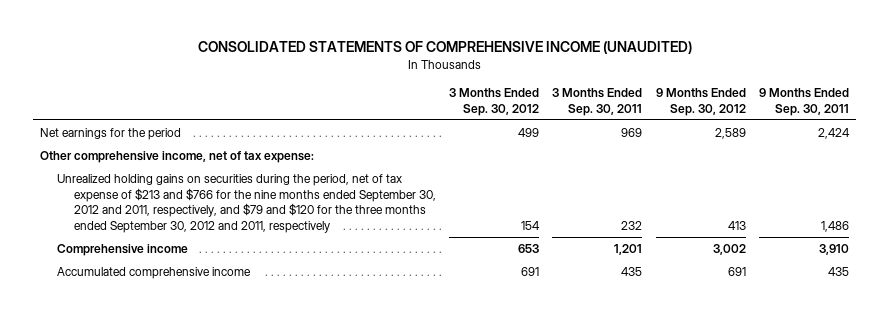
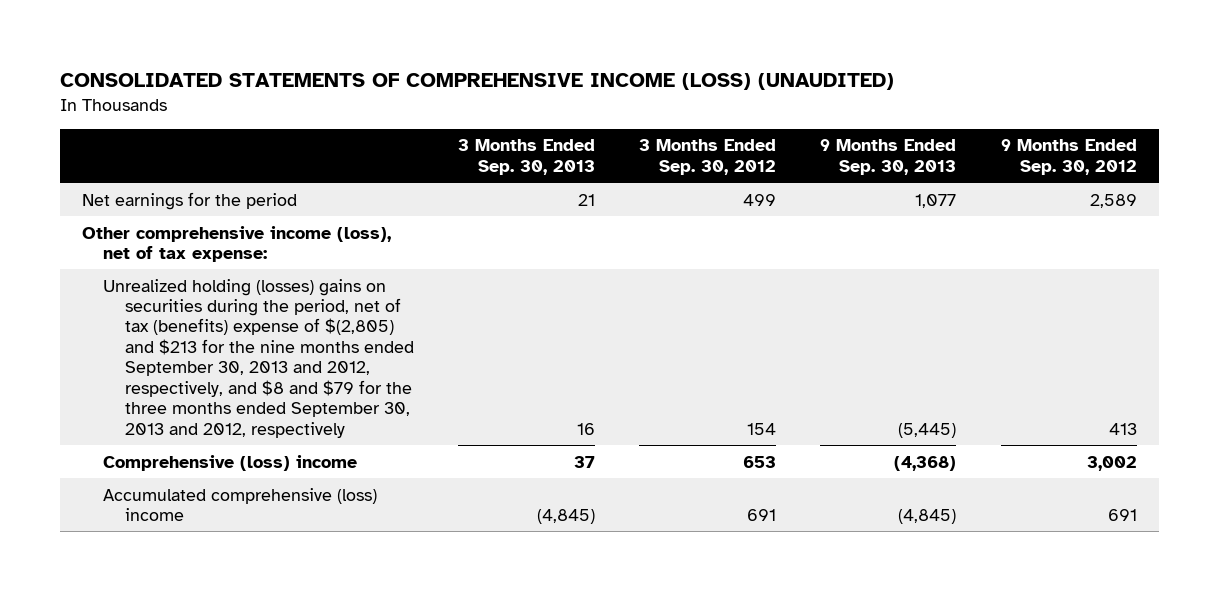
- CONSOLIDATED STATEMENTS OF COMPREHENSIVE INCOME (UNAUDITED)
+ CONSOLIDATED STATEMENTS OF COMPREHENSIVE INCOME (LOSS) (UNAUDITED)
- | 3 Months Ended Sep. 30, 2012 | 3 Months Ended Sep. 30, 2011 | 9 Months Ended Sep. 30, 2012 | 9 Months Ended Sep. 30, 2011
+ | 3 Months Ended Sep. 30, 2013 | 3 Months Ended Sep. 30, 2012 | 9 Months Ended Sep. 30, 2013 | 9 Months Ended Sep. 30, 2012
- Other comprehensive income, net of tax expense:
- Unrealized holding gains on securities during the period, net of tax expense of $213 and $766 for the nine months ended September 30, 2012 and 2011, respectively, and $79 and $120 for the three months ended September 30, 2012 and 2011, respectively | 154 | 232 | 413 | 1,486
- Comprehensive income | 653 | 1,201 | 3,002 | 3,910
- Accumulated comprehensive income | 691 | 435 | 691 | 435
+ Other comprehensive income (loss), net of tax expense:
+ Unrealized holding (losses) gains on securities during the period, net of tax (benefits) expense of $(2,805) and $213 for the nine months ended September 30, 2013 and 2012, respectively, and $8 and $79 for the three months ended September 30, 2013 and 2012, respectively | 16 | 154 | (5,445) | 413
+ Comprehensive (loss) income | 37 | 653 | (4,368) | 3,002
+ Accumulated comprehensive (loss) income | (4,845) | 691 | (4,845) | 691

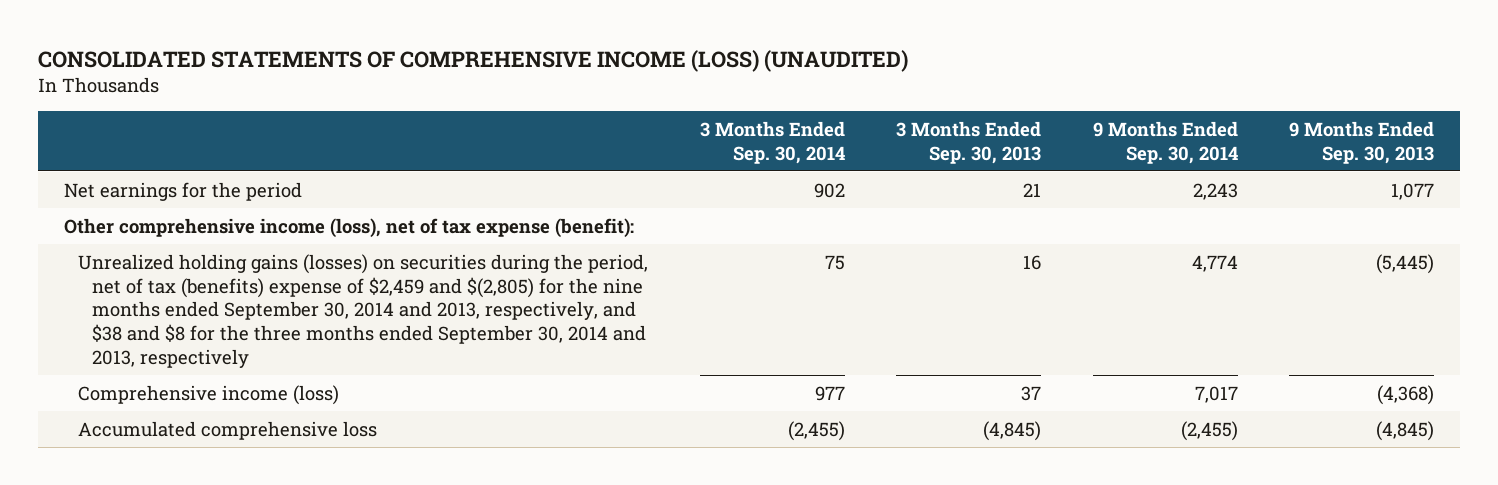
- | 3 Months Ended Sep. 30, 2013 | 3 Months Ended Sep. 30, 2012 | 9 Months Ended Sep. 30, 2013 | 9 Months Ended Sep. 30, 2012
+ | 3 Months Ended Sep. 30, 2014 | 3 Months Ended Sep. 30, 2013 | 9 Months Ended Sep. 30, 2014 | 9 Months Ended Sep. 30, 2013
- Other comprehensive income (loss), net of tax expense:
- Unrealized holding (losses) gains on securities during the period, net of tax (benefits) expense of $(2,805) and $213 for the nine months ended September 30, 2013 and 2012, respectively, and $8 and $79 for the three months ended September 30, 2013 and 2012, respectively | 16 | 154 | (5,445) | 413
- Comprehensive (loss) income | 37 | 653 | (4,368) | 3,002
- Accumulated comprehensive (loss) income | (4,845) | 691 | (4,845) | 691
+ Other comprehensive income (loss), net of tax expense (benefit):
+ Unrealized holding gains (losses) on securities during the period, net of tax (benefits) expense of $2,459 and $(2,805) for the nine months ended September 30, 2014 and 2013, respectively, and $38 and $8 for the three months ended September 30, 2014 and 2013, respectively | 75 | 16 | 4,774 | (5,445)
+ Comprehensive income (loss) | 977 | 37 | 7,017 | (4,368)
+ Accumulated comprehensive loss | (2,455) | (4,845) | (2,455) | (4,845)

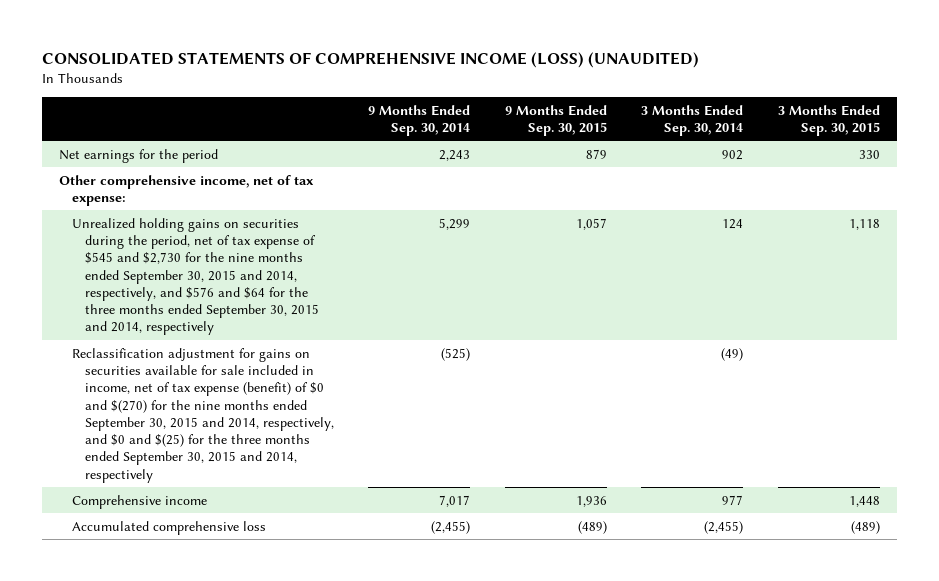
- | 3 Months Ended Sep. 30, 2014 | 3 Months Ended Sep. 30, 2013 | 9 Months Ended Sep. 30, 2014 | 9 Months Ended Sep. 30, 2013
+ | 9 Months Ended Sep. 30, 2014 | 9 Months Ended Sep. 30, 2015 | 3 Months Ended Sep. 30, 2014 | 3 Months Ended Sep. 30, 2015
- Other comprehensive income (loss), net of tax expense (benefit):
- Unrealized holding gains (losses) on securities during the period, net of tax (benefits) expense of $2,459 and $(2,805) for the nine months ended September 30, 2014 and 2013, respectively, and $38 and $8 for the three months ended September 30, 2014 and 2013, respectively | 75 | 16 | 4,774 | (5,445)
- Comprehensive income (loss) | 977 | 37 | 7,017 | (4,368)
+ Other comprehensive income, net of tax expense:
+ Unrealized holding gains on securities during the period, net of tax expense of $545 and $2,730 for the nine months ended September 30, 2015 and 2014, respectively, and $576 and $64 for the three months ended September 30, 2015 and 2014, respectively | 5,299 | 1,057 | 124 | 1,118
+ Reclassification adjustment for gains on securities available for sale included in income, net of tax expense (benefit) of $0 and $(270) for the nine months ended September 30, 2015 and 2014, respectively, and $0 and $(25) for the three months ended September 30, 2015 and 2014, respectively | (525) | | (49) |
+ Comprehensive income | 7,017 | 1,936 | 977 | 1,448

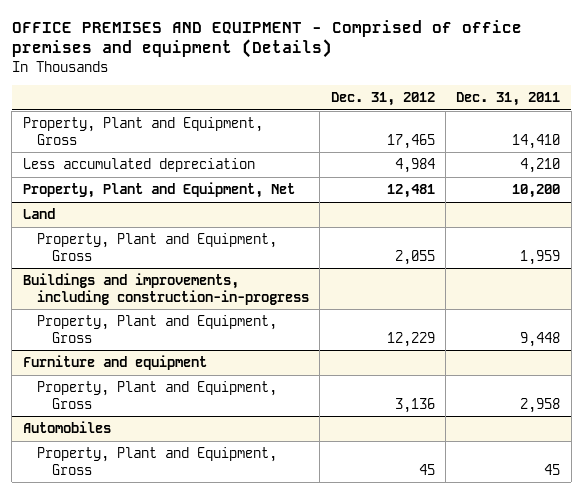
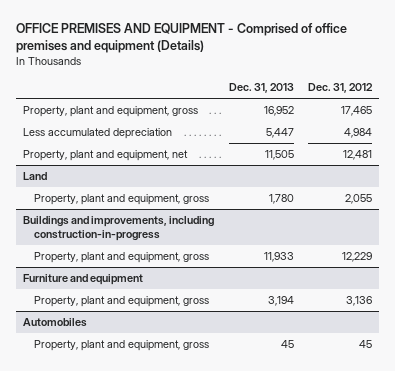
- | Dec. 31, 2012 | Dec. 31, 2011
+ | Dec. 31, 2013 | Dec. 31, 2012
- Property, Plant and Equipment, Gross | 17,465 | 14,410
+ Property, plant and equipment, gross | 16,952 | 17,465
- Property, Plant and Equipment, Net | 12,481 | 10,200
+ Property, plant and equipment, net | 11,505 | 12,481
@ Land
- Property, Plant and Equipment, Gross | 2,055 | 1,959
+ Property, plant and equipment, gross | 1,780 | 2,055
@ Buildings and improvements, including construction-in-progress
- Property, Plant and Equipment, Gross | 12,229 | 9,448
+ Property, plant and equipment, gross | 11,933 | 12,229
@ Furniture and equipment
- Property, Plant and Equipment, Gross | 3,136 | 2,958
+ Property, plant and equipment, gross | 3,194 | 3,136
@ Automobiles
- Property, Plant and Equipment, Gross | 45 | 45
+ Property, plant and equipment, gross | 45 | 45

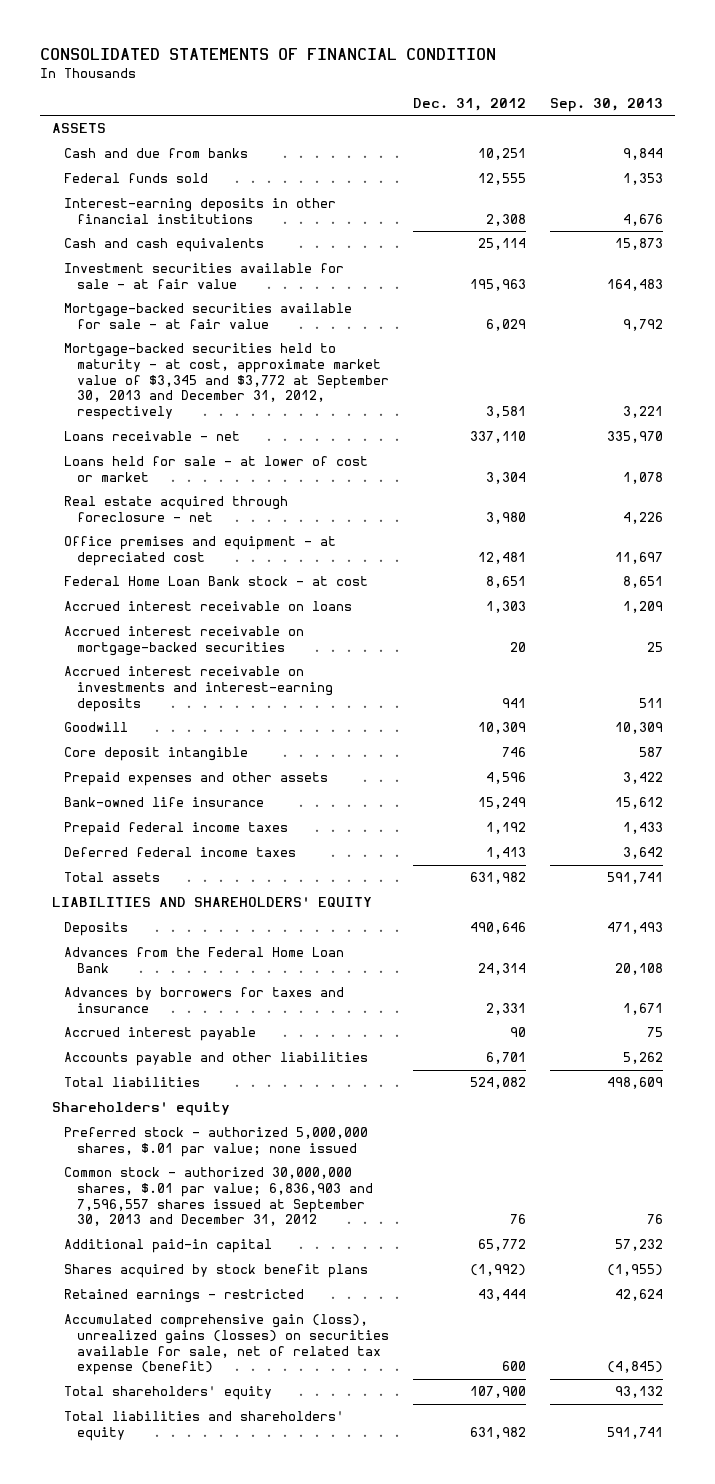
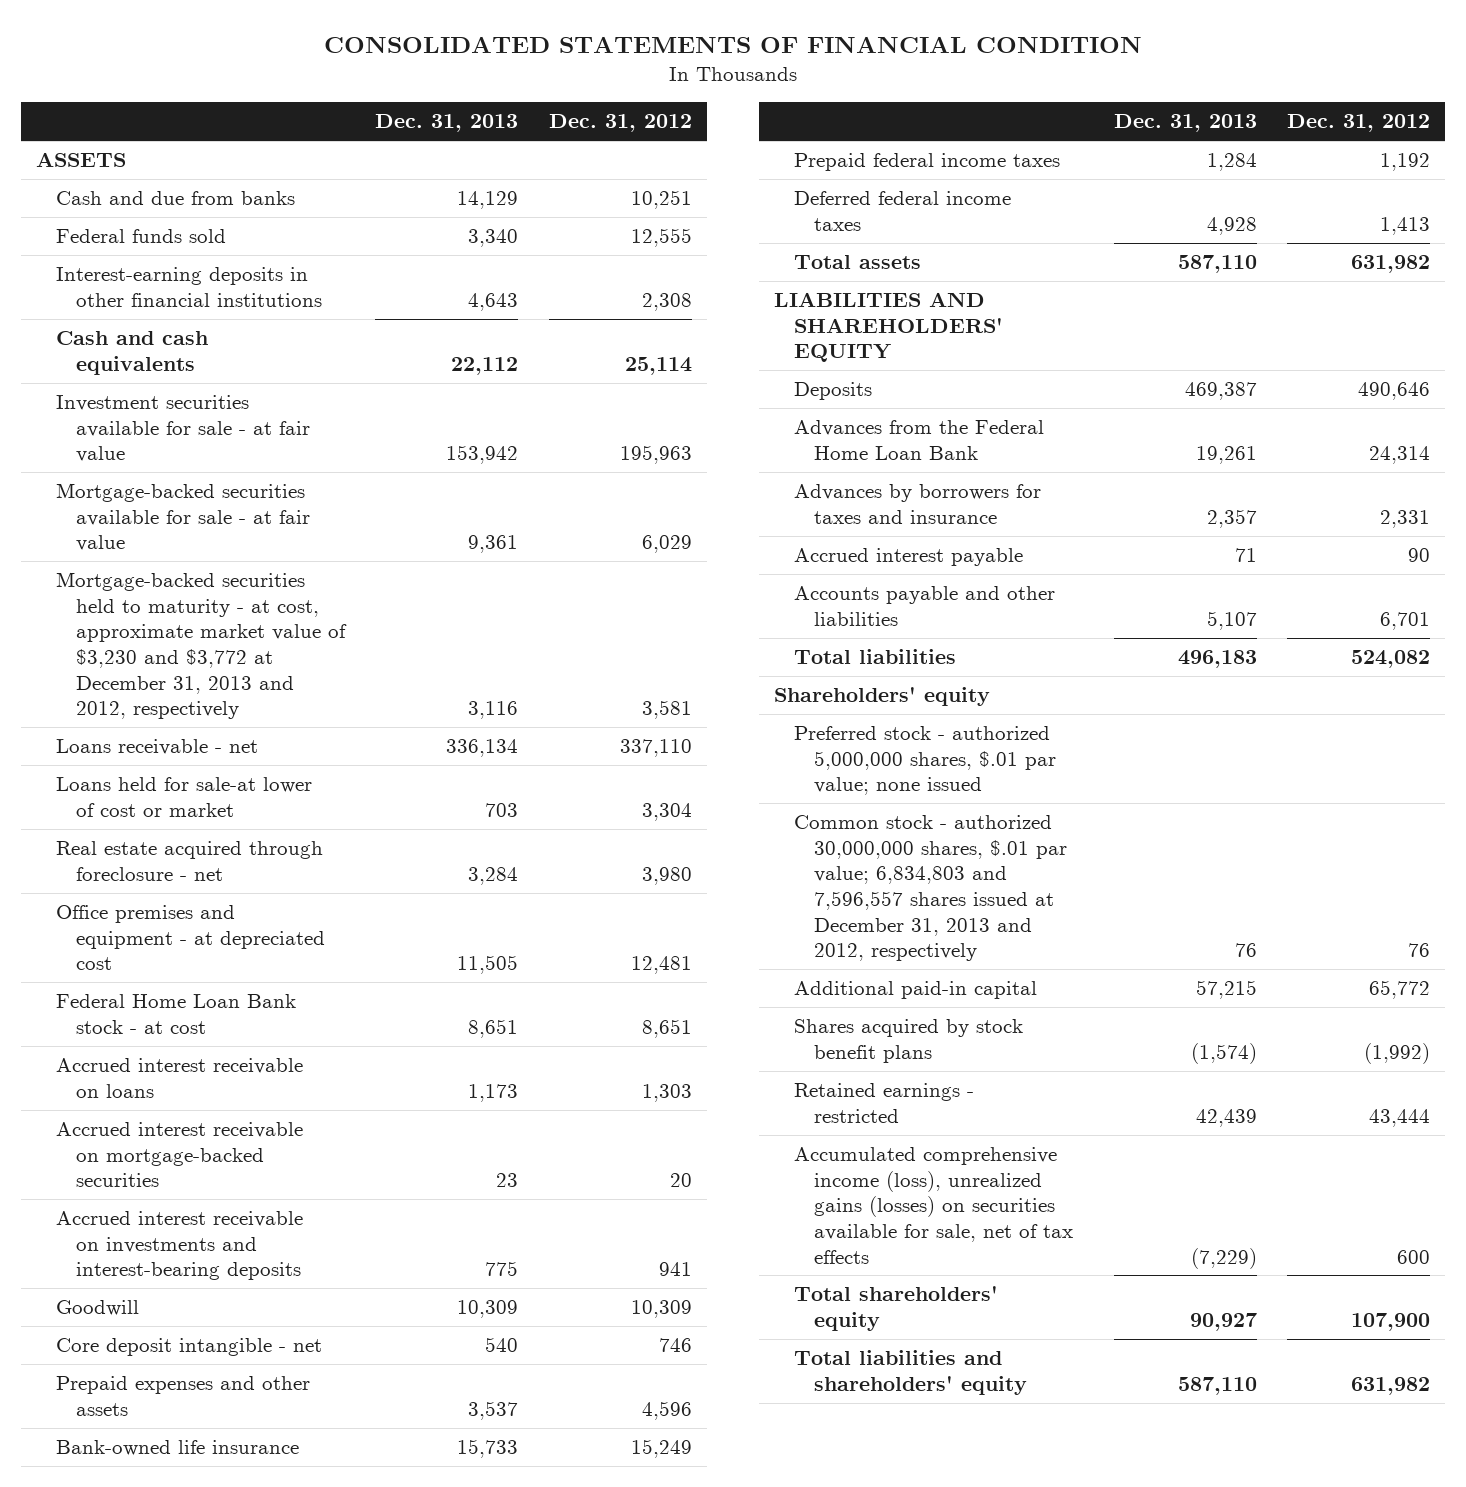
- | Dec. 31, 2012 | Sep. 30, 2013
+ | Dec. 31, 2013 | Dec. 31, 2012
- Mortgage-backed securities held to maturity - at cost, approximate market value of $3,345 and $3,772 at September 30, 2013 and December 31, 2012, respectively | 3,581 | 3,221
+ Mortgage-backed securities held to maturity - at cost, approximate market value of $3,230 and $3,772 at December 31, 2013 and 2012, respectively | 3,116 | 3,581
- Loans held for sale - at lower of cost or market | 3,304 | 1,078
+ Loans held for sale-at lower of cost or market | 703 | 3,304
- Accrued interest receivable on investments and interest-earning deposits | 941 | 511
+ Accrued interest receivable on investments and interest-bearing deposits | 775 | 941
- Core deposit intangible | 746 | 587
+ Core deposit intangible - net | 540 | 746
- Common stock - authorized 30,000,000 shares, $.01 par value; 6,836,903 and 7,596,557 shares issued at September 30, 2013 and December 31, 2012 | 76 | 76
+ Common stock - authorized 30,000,000 shares, $.01 par value; 6,834,803 and 7,596,557 shares issued at December 31, 2013 and 2012, respectively | 76 | 76
- Accumulated comprehensive gain (loss), unrealized gains (losses) on securities available for sale, net of related tax expense (benefit) | 600 | (4,845)
+ Accumulated comprehensive income (loss), unrealized gains (losses) on securities available for sale, net of tax effects | (7,229) | 600

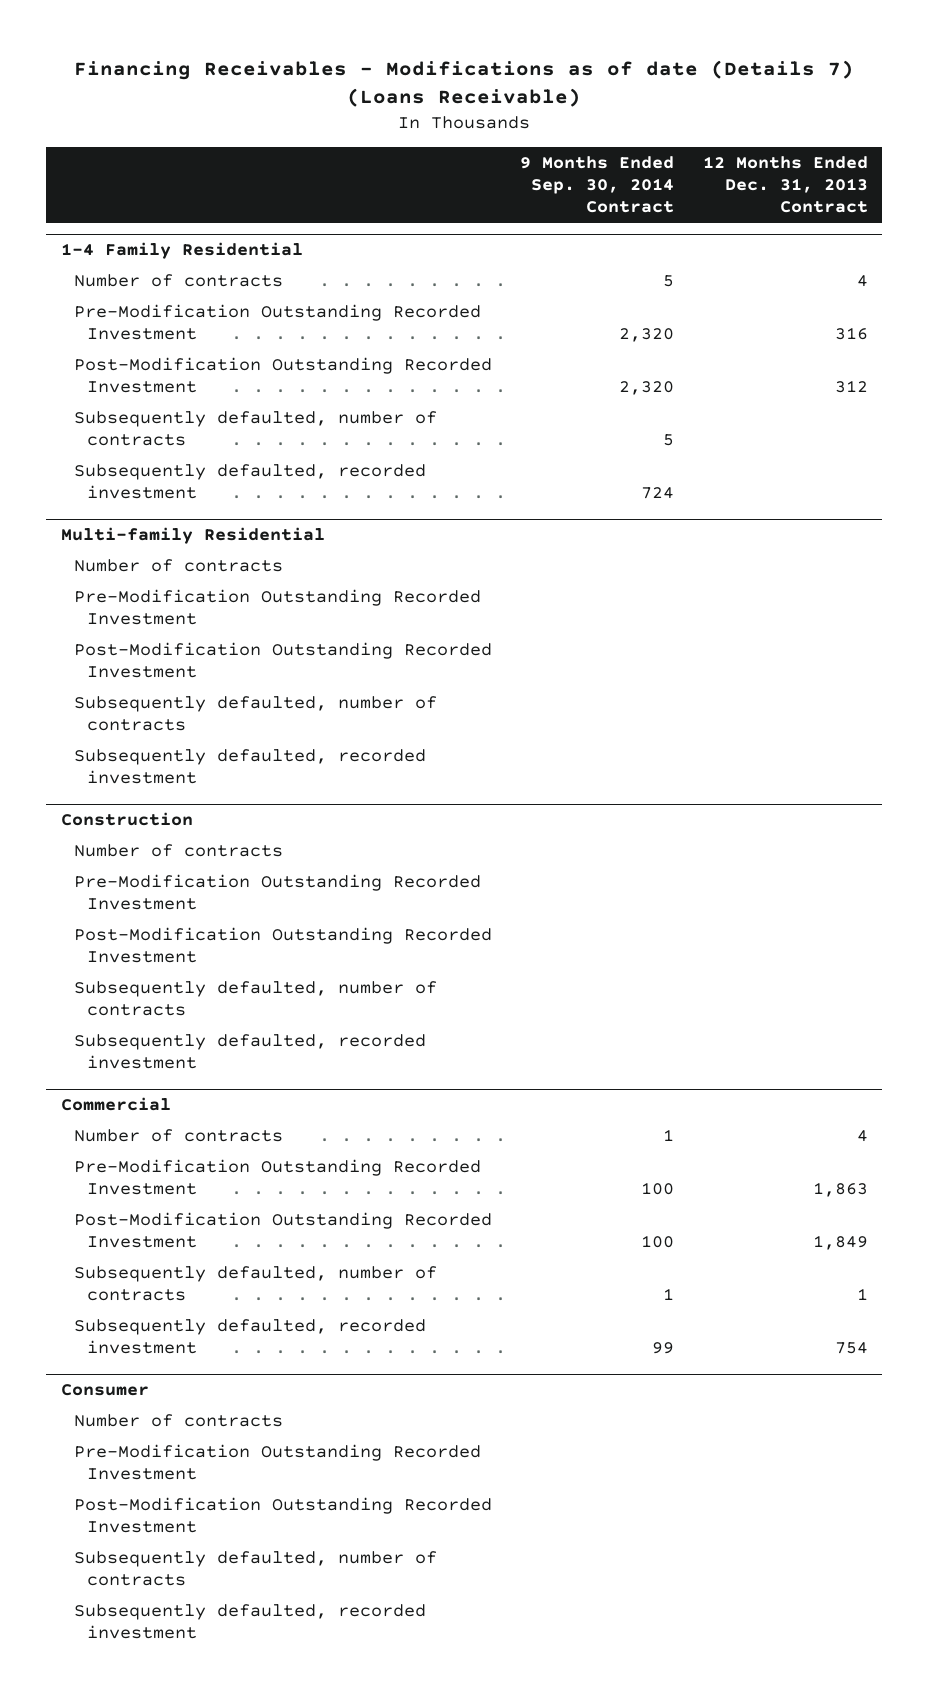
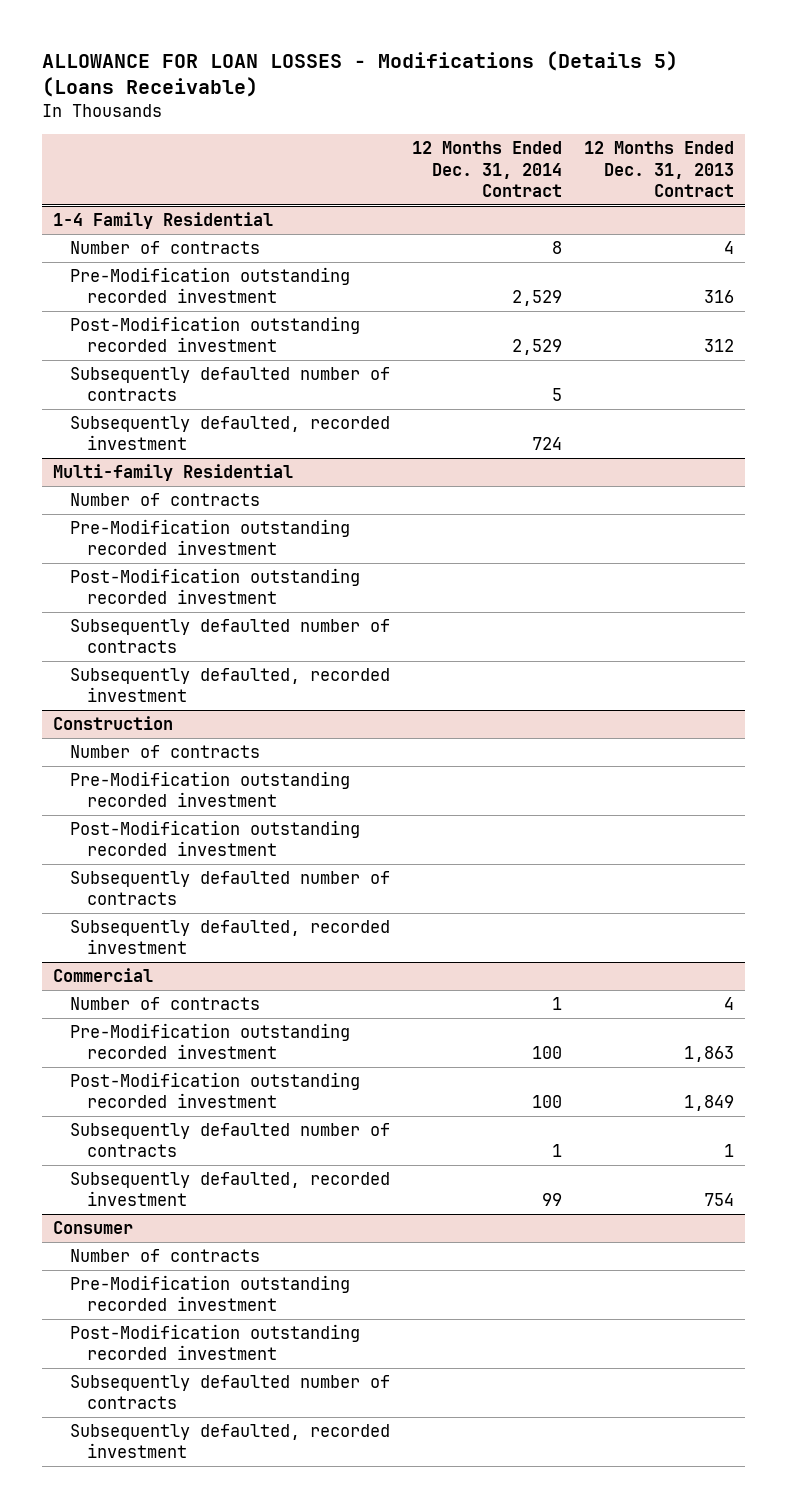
- Financing Receivables - Modifications as of date (Details 7) (Loans Receivable)
+ ALLOWANCE FOR LOAN LOSSES - Modifications (Details 5) (Loans Receivable)
- | 9 Months Ended Sep. 30, 2014 Contract | 12 Months Ended Dec. 31, 2013 Contract
+ | 12 Months Ended Dec. 31, 2014 Contract | 12 Months Ended Dec. 31, 2013 Contract
@ 1-4 Family Residential
- Pre-Modification Outstanding Recorded Investment | 2,320 | 316
- Post-Modification Outstanding Recorded Investment | 2,320 | 312
- Subsequently defaulted, number of contracts | 5 |
+ Pre-Modification outstanding recorded investment | 2,529 | 316
+ Post-Modification outstanding recorded investment | 2,529 | 312
+ Subsequently defaulted number of contracts | 5 |
@ Multi-family Residential
- Pre-Modification Outstanding Recorded Investment
- Post-Modification Outstanding Recorded Investment
- Subsequently defaulted, number of contracts
+ Pre-Modification outstanding recorded investment
+ Post-Modification outstanding recorded investment
+ Subsequently defaulted number of contracts
@ Construction
- Pre-Modification Outstanding Recorded Investment
- Post-Modification Outstanding Recorded Investment
- Subsequently defaulted, number of contracts
+ Pre-Modification outstanding recorded investment
+ Post-Modification outstanding recorded investment
+ Subsequently defaulted number of contracts
@ Commercial
- Pre-Modification Outstanding Recorded Investment | 100 | 1,863
- Post-Modification Outstanding Recorded Investment | 100 | 1,849
- Subsequently defaulted, number of contracts | 1 | 1
+ Pre-Modification outstanding recorded investment | 100 | 1,863
+ Post-Modification outstanding recorded investment | 100 | 1,849
+ Subsequently defaulted number of contracts | 1 | 1
@ Consumer
- Pre-Modification Outstanding Recorded Investment
- Post-Modification Outstanding Recorded Investment
- Subsequently defaulted, number of contracts
+ Pre-Modification outstanding recorded investment
+ Post-Modification outstanding recorded investment
+ Subsequently defaulted number of contracts

